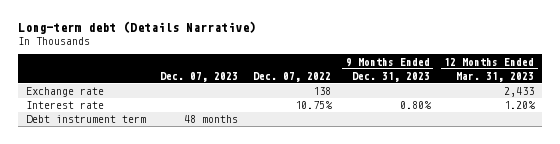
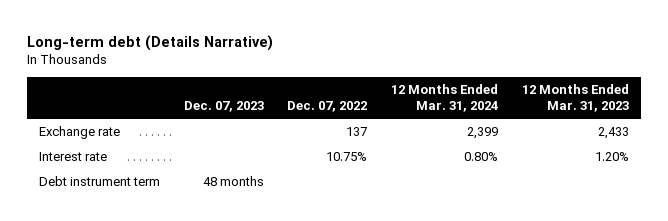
- | Dec. 07, 2023 | Dec. 07, 2022 | 9 Months Ended Dec. 31, 2023 | 12 Months Ended Mar. 31, 2023
+ | Dec. 07, 2023 | Dec. 07, 2022 | 12 Months Ended Mar. 31, 2024 | 12 Months Ended Mar. 31, 2023
- Exchange rate | | 138 | | 2,433
+ Exchange rate | | 137 | 2,399 | 2,433

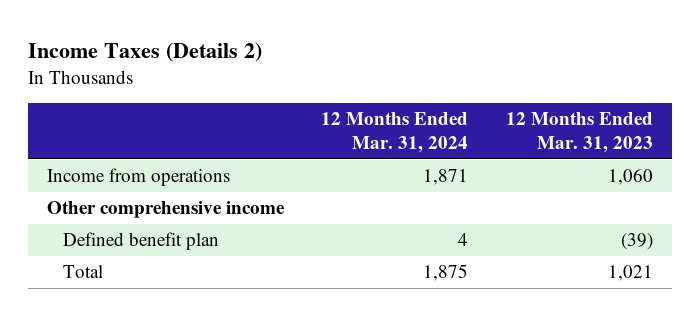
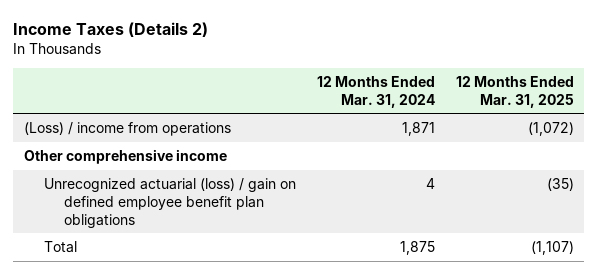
- | 12 Months Ended Mar. 31, 2024 | 12 Months Ended Mar. 31, 2023
+ | 12 Months Ended Mar. 31, 2024 | 12 Months Ended Mar. 31, 2025
- Income from operations | 1,871 | 1,060
+ (Loss) / income from operations | 1,871 | (1,072)
- Defined benefit plan | 4 | (39)
+ Unrecognized actuarial (loss) / gain on defined employee benefit plan obligations | 4 | (35)

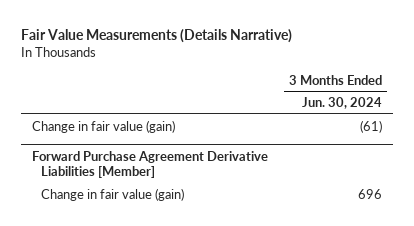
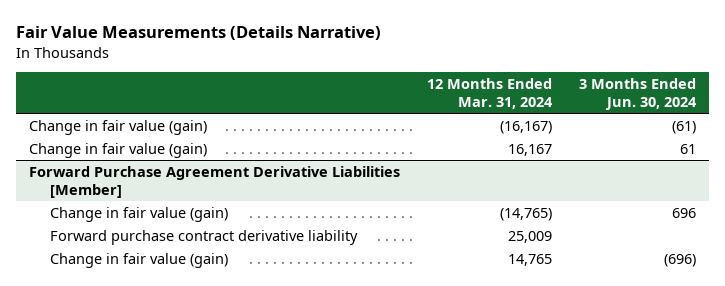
- | 3 Months Ended Jun. 30, 2024
+ | 12 Months Ended Mar. 31, 2024 | 3 Months Ended Jun. 30, 2024
+ Change in fair value (gain) | 16,167 | 61
@ Forward Purchase Agreement Derivative Liabilities [Member]
+ Forward purchase contract derivative liability | 25,009 |
+ Change in fair value (gain) | 14,765 | (696)

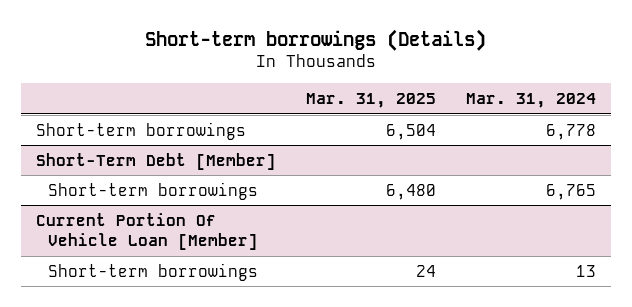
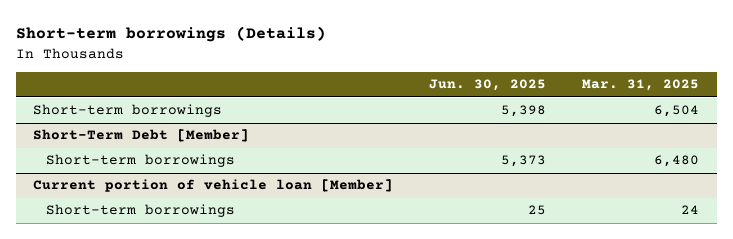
- | Mar. 31, 2025 | Mar. 31, 2024
+ | Jun. 30, 2025 | Mar. 31, 2025
- Current Portion Of Vehicle Loan [Member]
+ Current portion of vehicle loan [Member]

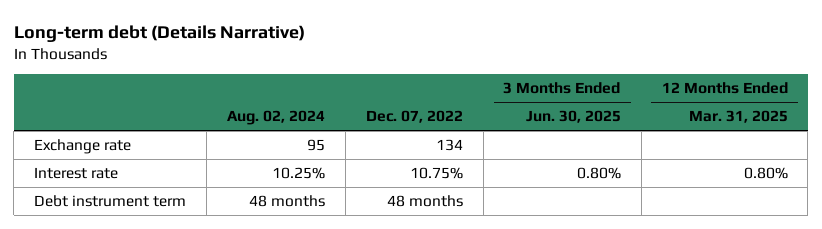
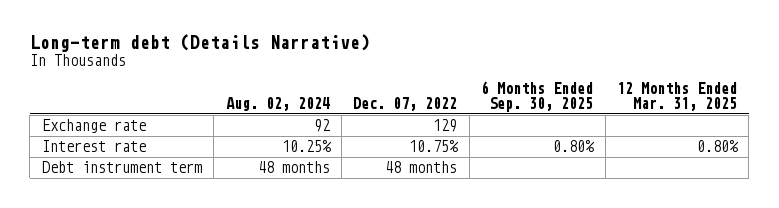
- | Aug. 02, 2024 | Dec. 07, 2022 | 3 Months Ended Jun. 30, 2025 | 12 Months Ended Mar. 31, 2025
+ | Aug. 02, 2024 | Dec. 07, 2022 | 6 Months Ended Sep. 30, 2025 | 12 Months Ended Mar. 31, 2025
- Exchange rate | 95 | 134 | |
+ Exchange rate | 92 | 129 | |

